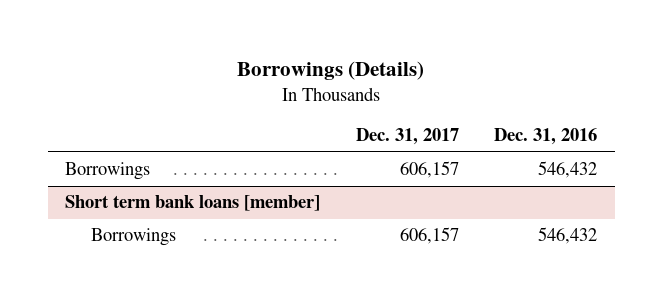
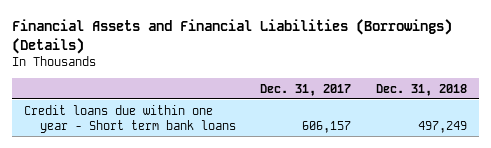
- Borrowings (Details)
+ Financial Assets and Financial Liabilities (Borrowings) (Details)
- | Dec. 31, 2017 | Dec. 31, 2016
+ | Dec. 31, 2017 | Dec. 31, 2018
- Borrowings | 606,157 | 546,432
- Short term bank loans [member]
- Borrowings | 606,157 | 546,432
+ Credit loans due within one year - Short term bank loans | 606,157 | 497,249

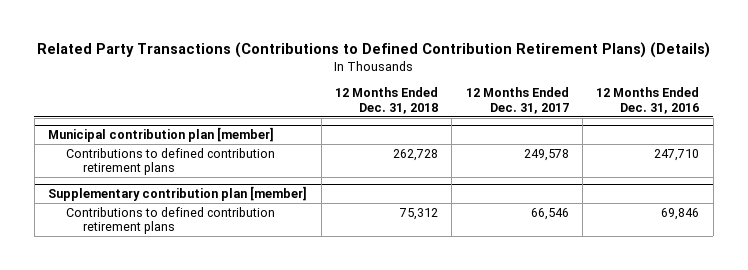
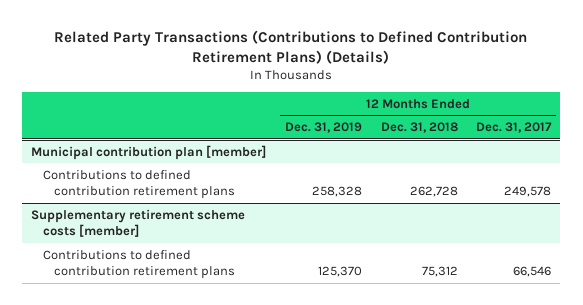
- | 12 Months Ended Dec. 31, 2018 | 12 Months Ended Dec. 31, 2017 | 12 Months Ended Dec. 31, 2016
+ | 12 Months Ended Dec. 31, 2019 | 12 Months Ended Dec. 31, 2018 | 12 Months Ended Dec. 31, 2017
- Supplementary contribution plan [member]
+ Supplementary retirement scheme costs [member]

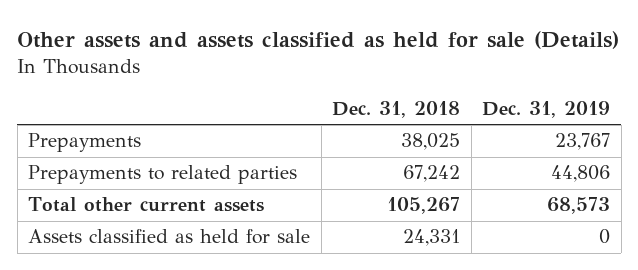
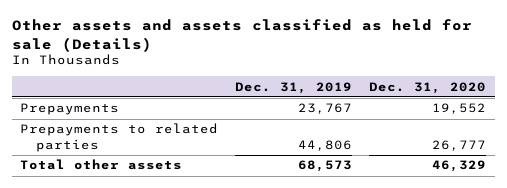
- | Dec. 31, 2018 | Dec. 31, 2019
+ | Dec. 31, 2019 | Dec. 31, 2020
- Total other current assets | 105,267 | 68,573
- Assets classified as held for sale | 24,331 | 0
+ Total other assets | 68,573 | 46,329

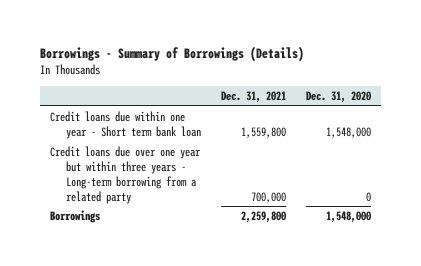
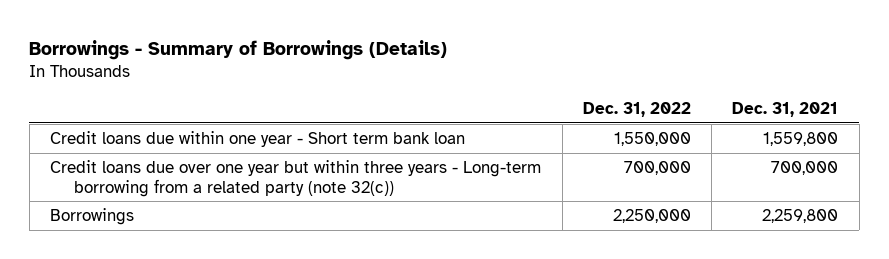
- | Dec. 31, 2021 | Dec. 31, 2020
+ | Dec. 31, 2022 | Dec. 31, 2021
- Credit loans due over one year but within three years - Long-term borrowing from a related party | 700,000 | 0
+ Credit loans due over one year but within three years - Long-term borrowing from a related party (note 32(c)) | 700,000 | 700,000

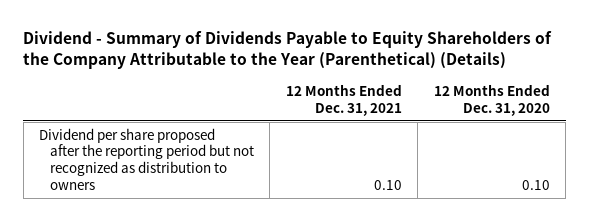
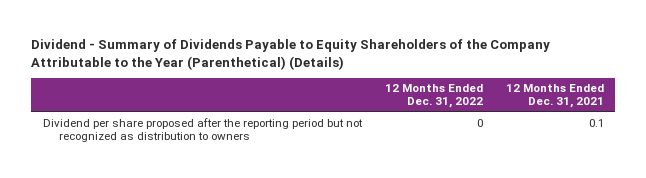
- | 12 Months Ended Dec. 31, 2021 | 12 Months Ended Dec. 31, 2020
+ | 12 Months Ended Dec. 31, 2022 | 12 Months Ended Dec. 31, 2021
- Dividend per share proposed after the reporting period but not recognized as distribution to owners | 0.10 | 0.10
+ Dividend per share proposed after the reporting period but not recognized as distribution to owners | 0 | 0.1

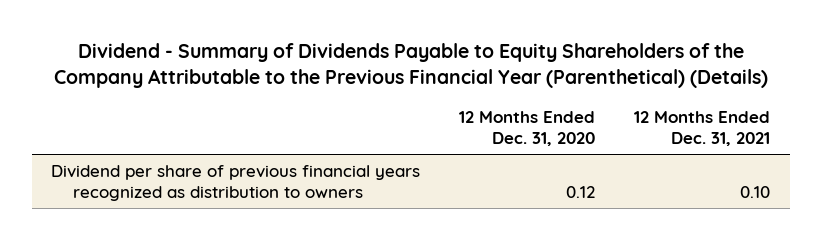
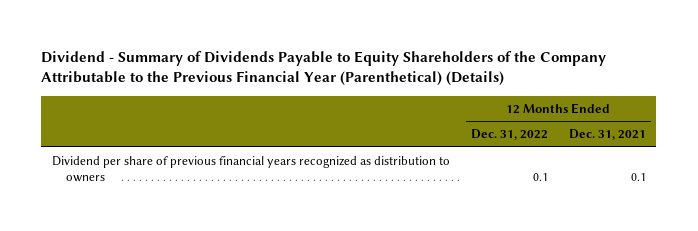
- | 12 Months Ended Dec. 31, 2020 | 12 Months Ended Dec. 31, 2021
+ | 12 Months Ended Dec. 31, 2022 | 12 Months Ended Dec. 31, 2021
- Dividend per share of previous financial years recognized as distribution to owners | 0.12 | 0.10
+ Dividend per share of previous financial years recognized as distribution to owners | 0.1 | 0.1

